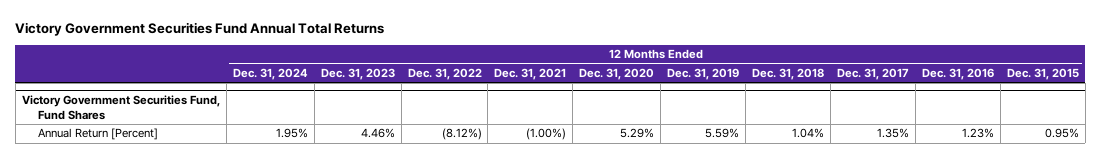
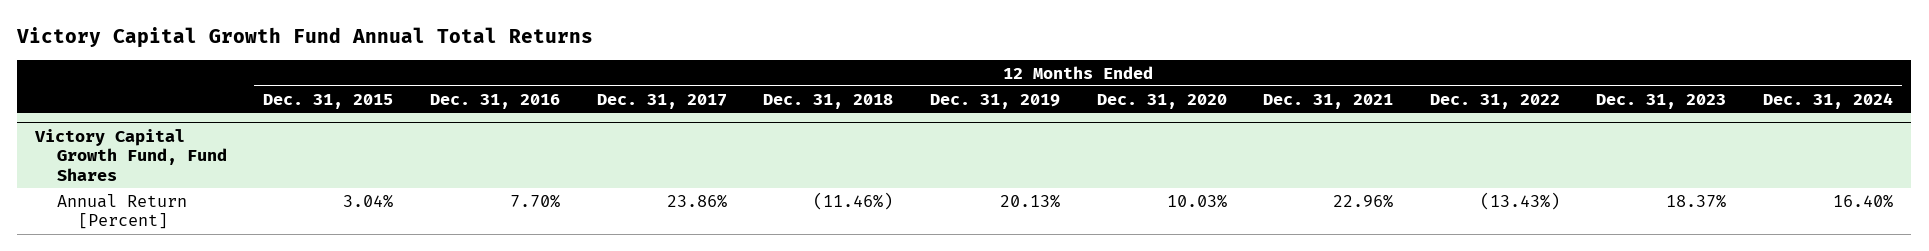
- Victory Government Securities Fund Annual Total Returns
+ Victory Capital Growth Fund Annual Total Returns
- | 12 Months Ended Dec. 31, 2024 | 12 Months Ended Dec. 31, 2023 | 12 Months Ended Dec. 31, 2022 | 12 Months Ended Dec. 31, 2021 | 12 Months Ended Dec. 31, 2020 | 12 Months Ended Dec. 31, 2019 | 12 Months Ended Dec. 31, 2018 | 12 Months Ended Dec. 31, 2017 | 12 Months Ended Dec. 31, 2016 | 12 Months Ended Dec. 31, 2015
+ | 12 Months Ended Dec. 31, 2015 | 12 Months Ended Dec. 31, 2016 | 12 Months Ended Dec. 31, 2017 | 12 Months Ended Dec. 31, 2018 | 12 Months Ended Dec. 31, 2019 | 12 Months Ended Dec. 31, 2020 | 12 Months Ended Dec. 31, 2021 | 12 Months Ended Dec. 31, 2022 | 12 Months Ended Dec. 31, 2023 | 12 Months Ended Dec. 31, 2024
- Victory Government Securities Fund, Fund Shares
- Annual Return [Percent] | 1.95% | 4.46% | (8.12%) | (1.00%) | 5.29% | 5.59% | 1.04% | 1.35% | 1.23% | 0.95%
+ Victory Capital Growth Fund, Fund Shares
+ Annual Return [Percent] | 3.04% | 7.70% | 23.86% | (11.46%) | 20.13% | 10.03% | 22.96% | (13.43%) | 18.37% | 16.40%

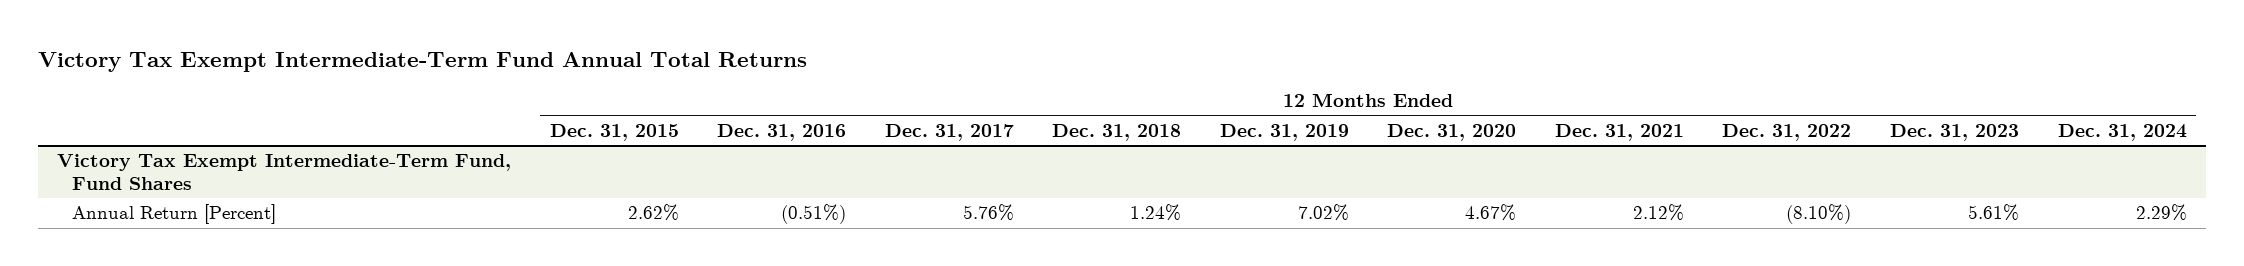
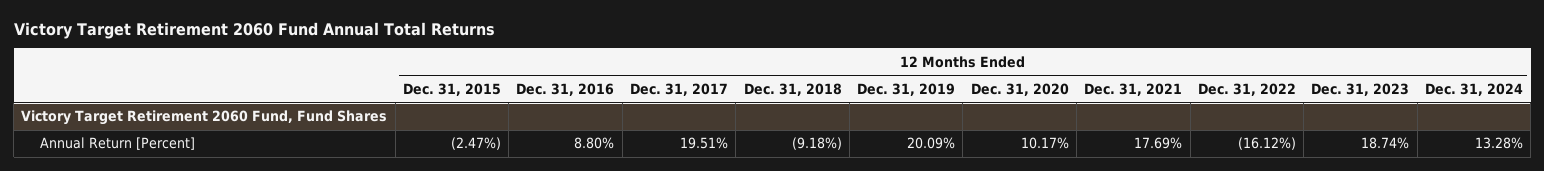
- Victory Tax Exempt Intermediate-Term Fund Annual Total Returns
+ Victory Target Retirement 2060 Fund Annual Total Returns
- Victory Tax Exempt Intermediate-Term Fund, Fund Shares
- Annual Return [Percent] | 2.62% | (0.51%) | 5.76% | 1.24% | 7.02% | 4.67% | 2.12% | (8.10%) | 5.61% | 2.29%
+ Victory Target Retirement 2060 Fund, Fund Shares
+ Annual Return [Percent] | (2.47%) | 8.80% | 19.51% | (9.18%) | 20.09% | 10.17% | 17.69% | (16.12%) | 18.74% | 13.28%

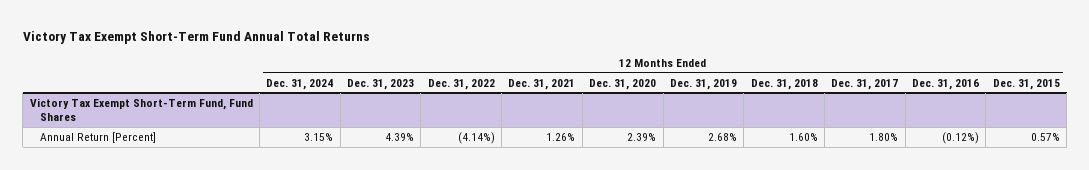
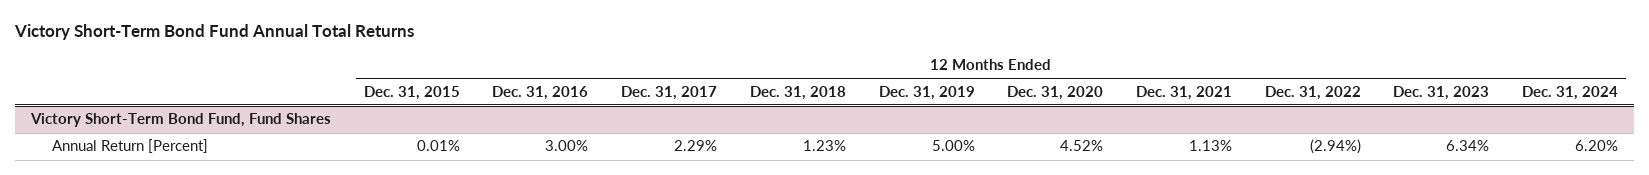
- Victory Tax Exempt Short-Term Fund Annual Total Returns
+ Victory Short-Term Bond Fund Annual Total Returns
- | 12 Months Ended Dec. 31, 2024 | 12 Months Ended Dec. 31, 2023 | 12 Months Ended Dec. 31, 2022 | 12 Months Ended Dec. 31, 2021 | 12 Months Ended Dec. 31, 2020 | 12 Months Ended Dec. 31, 2019 | 12 Months Ended Dec. 31, 2018 | 12 Months Ended Dec. 31, 2017 | 12 Months Ended Dec. 31, 2016 | 12 Months Ended Dec. 31, 2015
+ | 12 Months Ended Dec. 31, 2015 | 12 Months Ended Dec. 31, 2016 | 12 Months Ended Dec. 31, 2017 | 12 Months Ended Dec. 31, 2018 | 12 Months Ended Dec. 31, 2019 | 12 Months Ended Dec. 31, 2020 | 12 Months Ended Dec. 31, 2021 | 12 Months Ended Dec. 31, 2022 | 12 Months Ended Dec. 31, 2023 | 12 Months Ended Dec. 31, 2024
- Victory Tax Exempt Short-Term Fund, Fund Shares
- Annual Return [Percent] | 3.15% | 4.39% | (4.14%) | 1.26% | 2.39% | 2.68% | 1.60% | 1.80% | (0.12%) | 0.57%
+ Victory Short-Term Bond Fund, Fund Shares
+ Annual Return [Percent] | 0.01% | 3.00% | 2.29% | 1.23% | 5.00% | 4.52% | 1.13% | (2.94%) | 6.34% | 6.20%

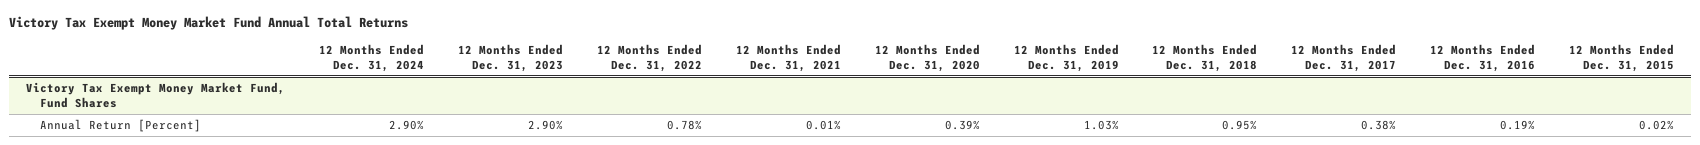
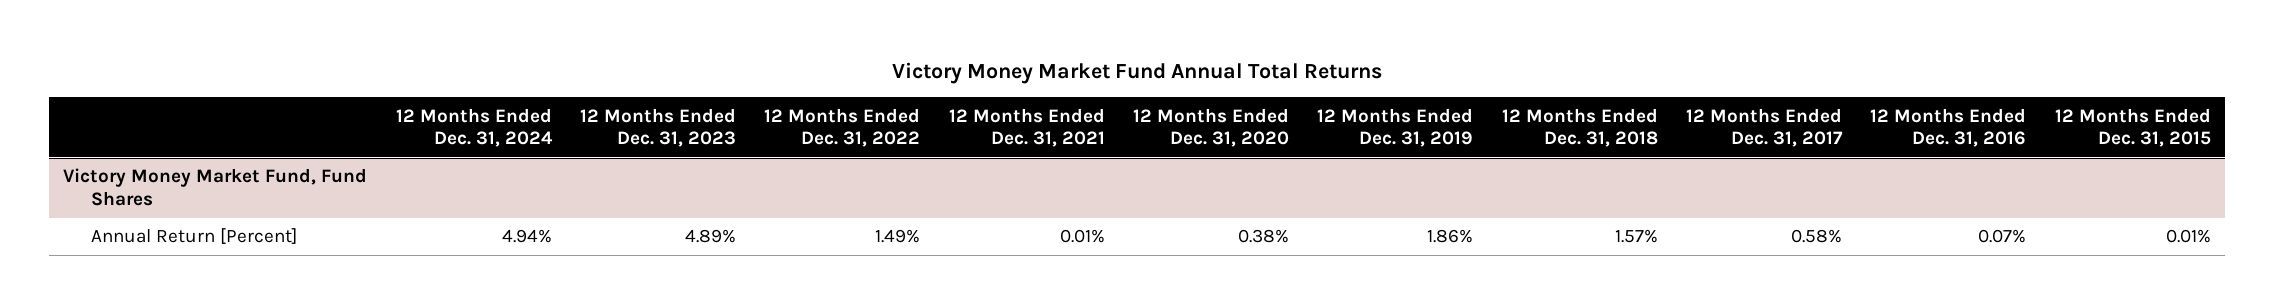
- Victory Tax Exempt Money Market Fund Annual Total Returns
+ Victory Money Market Fund Annual Total Returns
- Victory Tax Exempt Money Market Fund, Fund Shares
- Annual Return [Percent] | 2.90% | 2.90% | 0.78% | 0.01% | 0.39% | 1.03% | 0.95% | 0.38% | 0.19% | 0.02%
+ Victory Money Market Fund, Fund Shares
+ Annual Return [Percent] | 4.94% | 4.89% | 1.49% | 0.01% | 0.38% | 1.86% | 1.57% | 0.58% | 0.07% | 0.01%

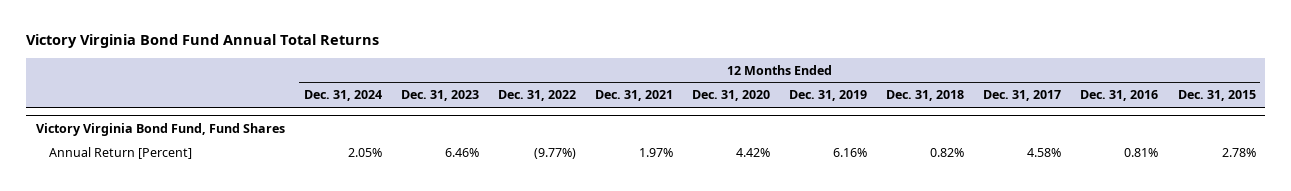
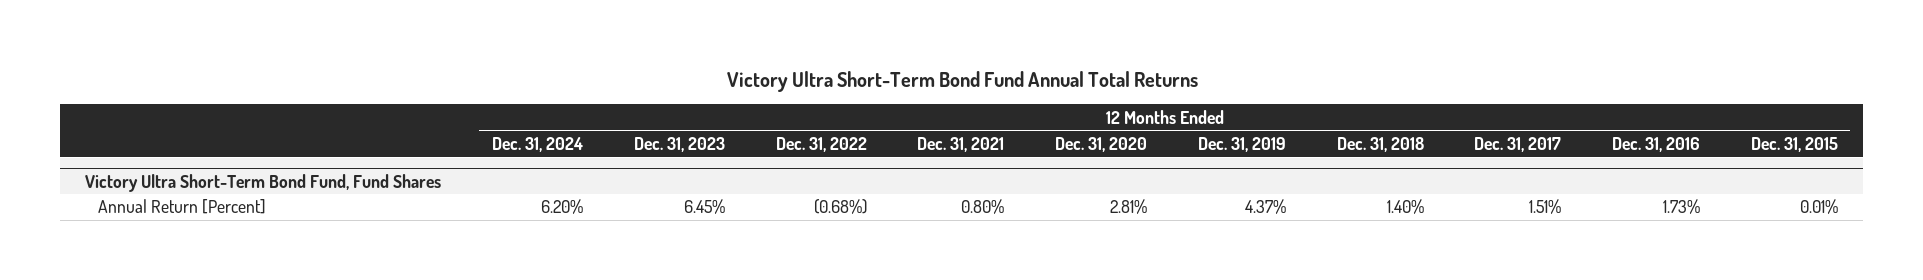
- Victory Virginia Bond Fund Annual Total Returns
+ Victory Ultra Short-Term Bond Fund Annual Total Returns
- Victory Virginia Bond Fund, Fund Shares
- Annual Return [Percent] | 2.05% | 6.46% | (9.77%) | 1.97% | 4.42% | 6.16% | 0.82% | 4.58% | 0.81% | 2.78%
+ Victory Ultra Short-Term Bond Fund, Fund Shares
+ Annual Return [Percent] | 6.20% | 6.45% | (0.68%) | 0.80% | 2.81% | 4.37% | 1.40% | 1.51% | 1.73% | 0.01%

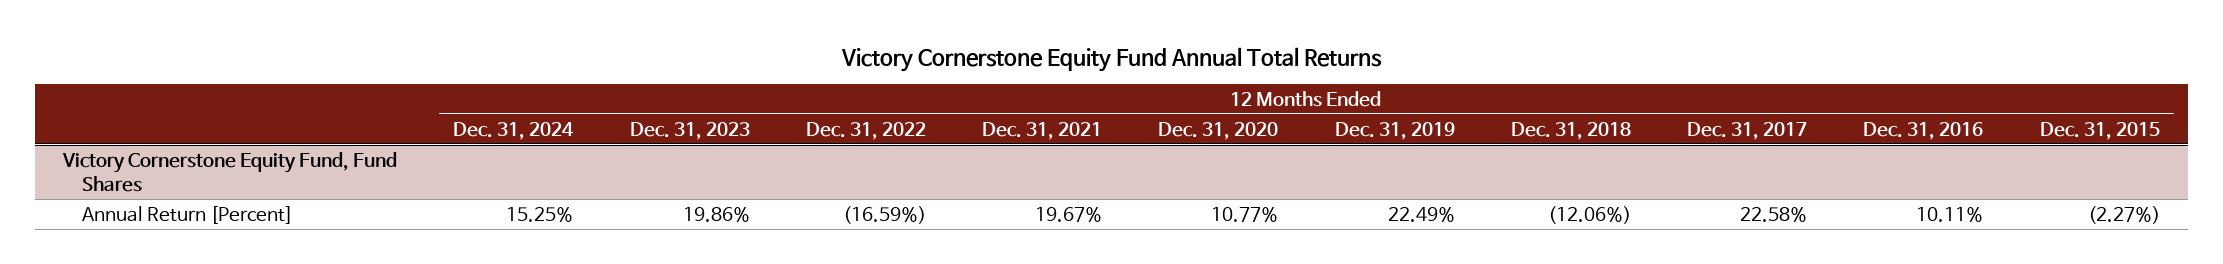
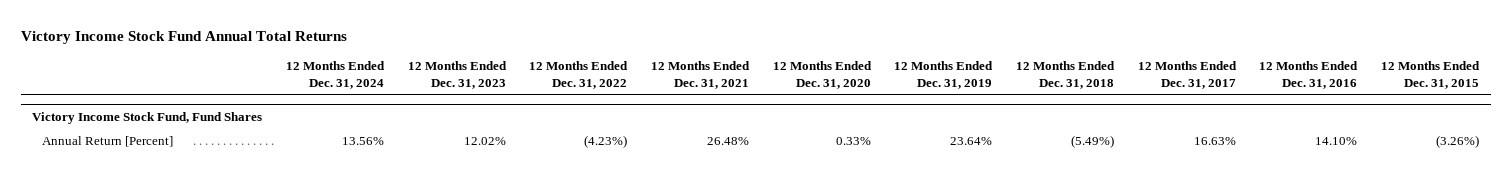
- Victory Cornerstone Equity Fund Annual Total Returns
+ Victory Income Stock Fund Annual Total Returns
- Victory Cornerstone Equity Fund, Fund Shares
- Annual Return [Percent] | 15.25% | 19.86% | (16.59%) | 19.67% | 10.77% | 22.49% | (12.06%) | 22.58% | 10.11% | (2.27%)
+ Victory Income Stock Fund, Fund Shares
+ Annual Return [Percent] | 13.56% | 12.02% | (4.23%) | 26.48% | 0.33% | 23.64% | (5.49%) | 16.63% | 14.10% | (3.26%)

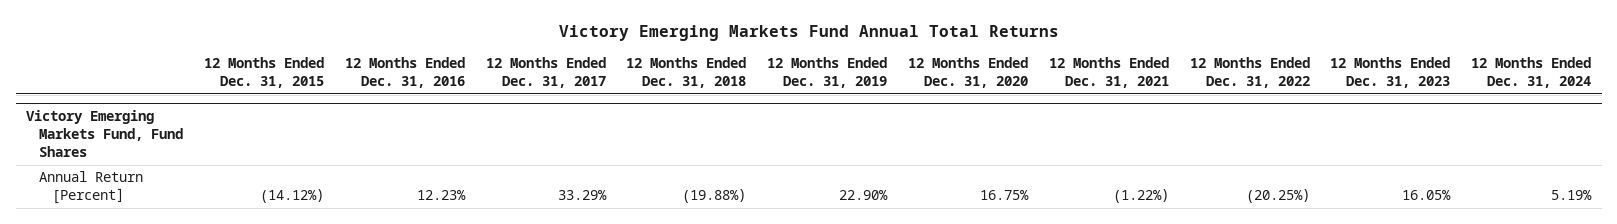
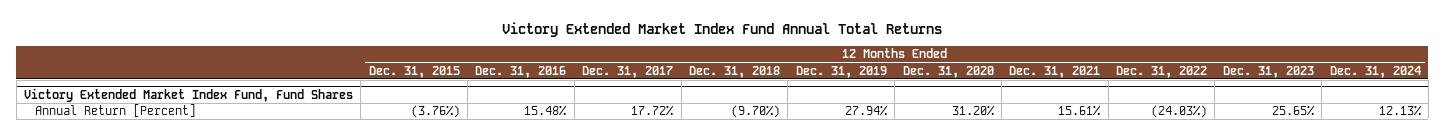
- Victory Emerging Markets Fund Annual Total Returns
+ Victory Extended Market Index Fund Annual Total Returns
- Victory Emerging Markets Fund, Fund Shares
- Annual Return [Percent] | (14.12%) | 12.23% | 33.29% | (19.88%) | 22.90% | 16.75% | (1.22%) | (20.25%) | 16.05% | 5.19%
+ Victory Extended Market Index Fund, Fund Shares
+ Annual Return [Percent] | (3.76%) | 15.48% | 17.72% | (9.70%) | 27.94% | 31.20% | 15.61% | (24.03%) | 25.65% | 12.13%

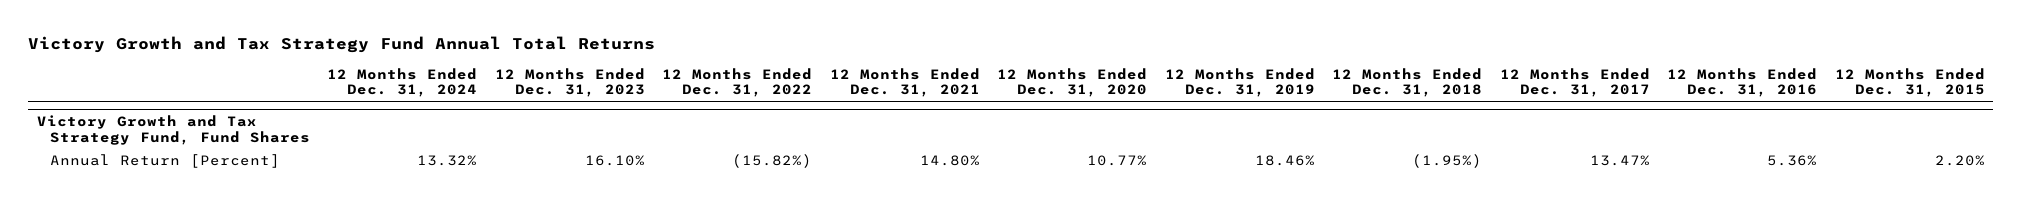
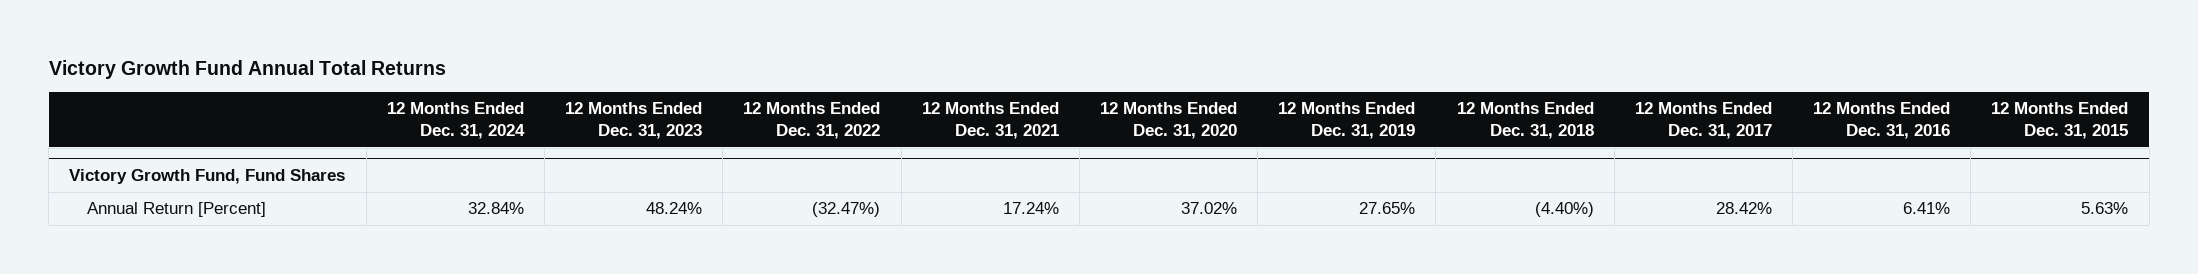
- Victory Growth and Tax Strategy Fund Annual Total Returns
+ Victory Growth Fund Annual Total Returns
- Victory Growth and Tax Strategy Fund, Fund Shares
- Annual Return [Percent] | 13.32% | 16.10% | (15.82%) | 14.80% | 10.77% | 18.46% | (1.95%) | 13.47% | 5.36% | 2.20%
+ Victory Growth Fund, Fund Shares
+ Annual Return [Percent] | 32.84% | 48.24% | (32.47%) | 17.24% | 37.02% | 27.65% | (4.40%) | 28.42% | 6.41% | 5.63%

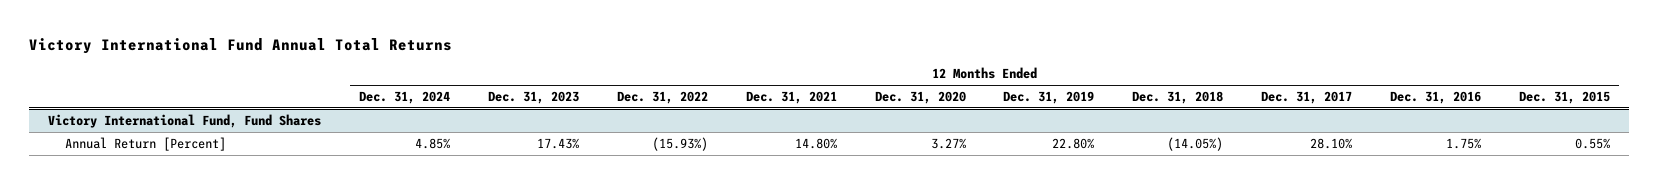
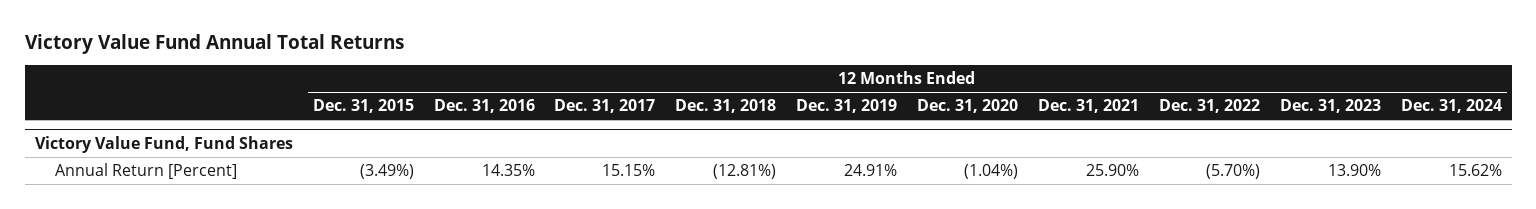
- Victory International Fund Annual Total Returns
+ Victory Value Fund Annual Total Returns
- | 12 Months Ended Dec. 31, 2024 | 12 Months Ended Dec. 31, 2023 | 12 Months Ended Dec. 31, 2022 | 12 Months Ended Dec. 31, 2021 | 12 Months Ended Dec. 31, 2020 | 12 Months Ended Dec. 31, 2019 | 12 Months Ended Dec. 31, 2018 | 12 Months Ended Dec. 31, 2017 | 12 Months Ended Dec. 31, 2016 | 12 Months Ended Dec. 31, 2015
+ | 12 Months Ended Dec. 31, 2015 | 12 Months Ended Dec. 31, 2016 | 12 Months Ended Dec. 31, 2017 | 12 Months Ended Dec. 31, 2018 | 12 Months Ended Dec. 31, 2019 | 12 Months Ended Dec. 31, 2020 | 12 Months Ended Dec. 31, 2021 | 12 Months Ended Dec. 31, 2022 | 12 Months Ended Dec. 31, 2023 | 12 Months Ended Dec. 31, 2024
- Victory International Fund, Fund Shares
- Annual Return [Percent] | 4.85% | 17.43% | (15.93%) | 14.80% | 3.27% | 22.80% | (14.05%) | 28.10% | 1.75% | 0.55%
+ Victory Value Fund, Fund Shares
+ Annual Return [Percent] | (3.49%) | 14.35% | 15.15% | (12.81%) | 24.91% | (1.04%) | 25.90% | (5.70%) | 13.90% | 15.62%

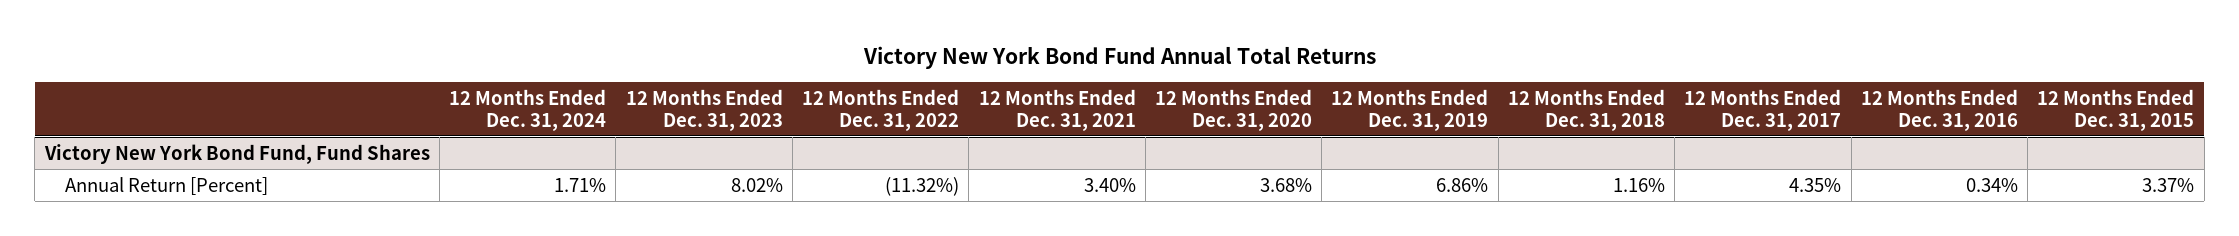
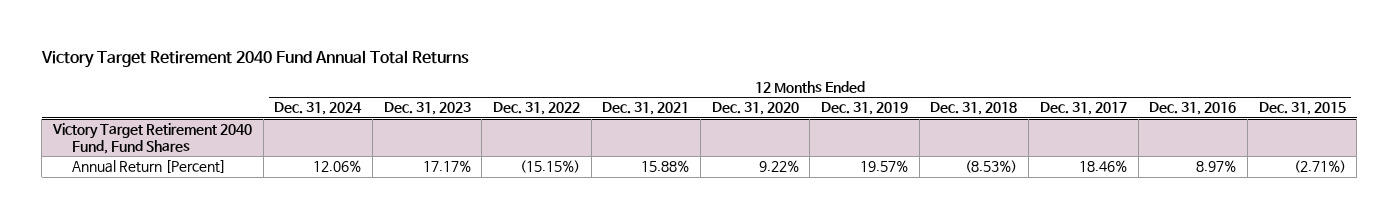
- Victory New York Bond Fund Annual Total Returns
+ Victory Target Retirement 2040 Fund Annual Total Returns
- Victory New York Bond Fund, Fund Shares
- Annual Return [Percent] | 1.71% | 8.02% | (11.32%) | 3.40% | 3.68% | 6.86% | 1.16% | 4.35% | 0.34% | 3.37%
+ Victory Target Retirement 2040 Fund, Fund Shares
+ Annual Return [Percent] | 12.06% | 17.17% | (15.15%) | 15.88% | 9.22% | 19.57% | (8.53%) | 18.46% | 8.97% | (2.71%)

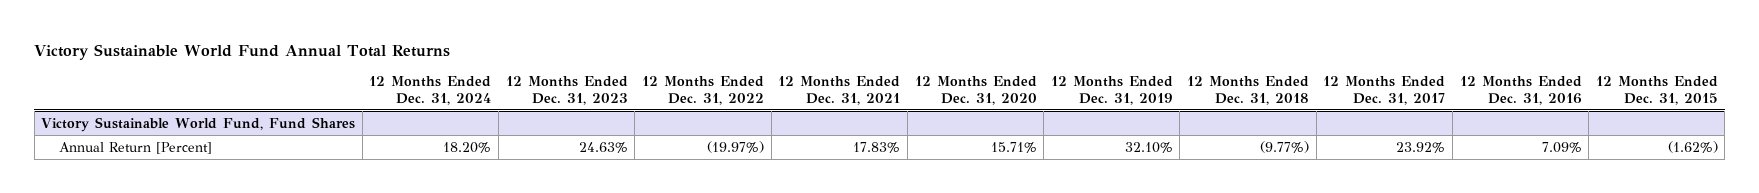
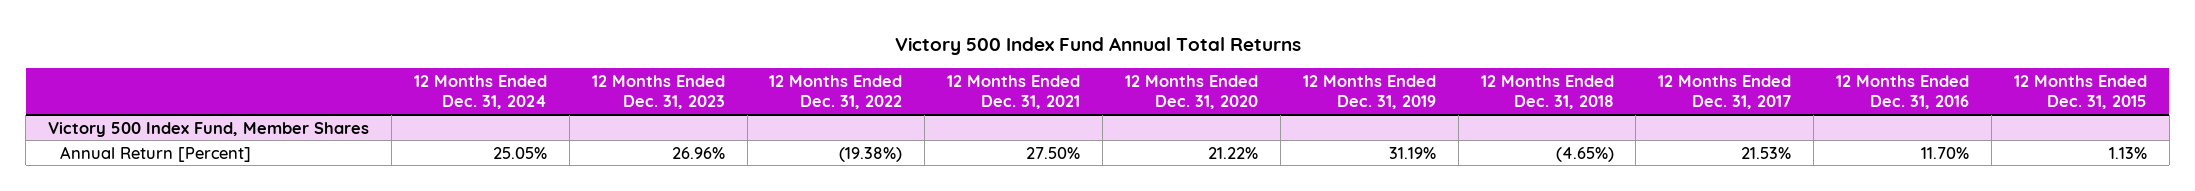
- Victory Sustainable World Fund Annual Total Returns
+ Victory 500 Index Fund Annual Total Returns
- Victory Sustainable World Fund, Fund Shares
- Annual Return [Percent] | 18.20% | 24.63% | (19.97%) | 17.83% | 15.71% | 32.10% | (9.77%) | 23.92% | 7.09% | (1.62%)
+ Victory 500 Index Fund, Member Shares
+ Annual Return [Percent] | 25.05% | 26.96% | (19.38%) | 27.50% | 21.22% | 31.19% | (4.65%) | 21.53% | 11.70% | 1.13%

